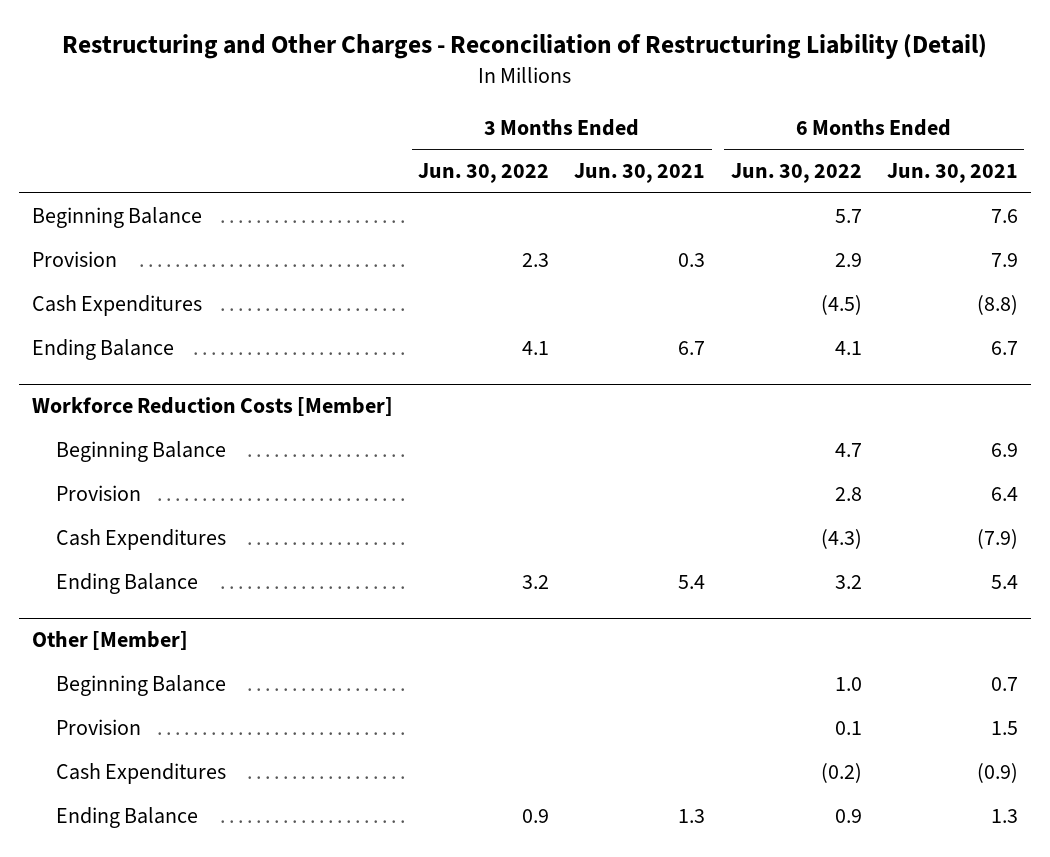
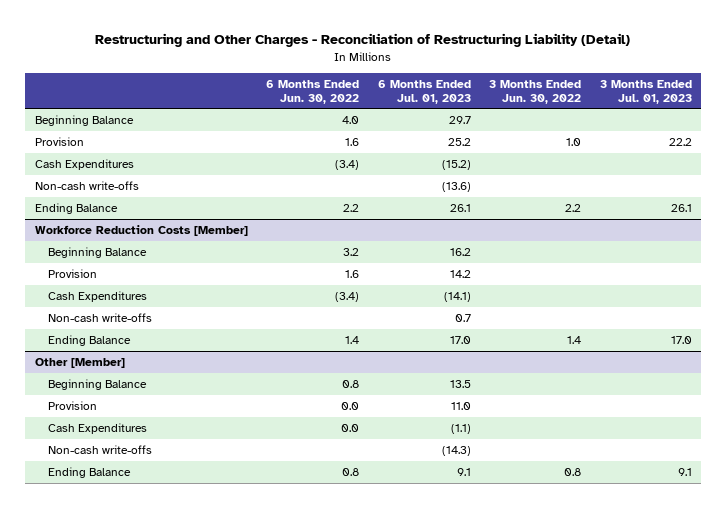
- | 3 Months Ended Jun. 30, 2022 | 3 Months Ended Jun. 30, 2021 | 6 Months Ended Jun. 30, 2022 | 6 Months Ended Jun. 30, 2021
+ | 6 Months Ended Jun. 30, 2022 | 6 Months Ended Jul. 01, 2023 | 3 Months Ended Jun. 30, 2022 | 3 Months Ended Jul. 01, 2023
- Beginning Balance | | | 5.7 | 7.6
- Provision | 2.3 | 0.3 | 2.9 | 7.9
- Cash Expenditures | | | (4.5) | (8.8)
- Ending Balance | 4.1 | 6.7 | 4.1 | 6.7
+ Beginning Balance | 4.0 | 29.7 | |
+ Provision | 1.6 | 25.2 | 1.0 | 22.2
+ Cash Expenditures | (3.4) | (15.2) | |
+ Non-cash write-offs | | (13.6) | |
+ Ending Balance | 2.2 | 26.1 | 2.2 | 26.1
@ Workforce Reduction Costs [Member]
- Beginning Balance | | | 4.7 | 6.9
- Provision | | | 2.8 | 6.4
- Cash Expenditures | | | (4.3) | (7.9)
- Ending Balance | 3.2 | 5.4 | 3.2 | 5.4
+ Beginning Balance | 3.2 | 16.2 | |
+ Provision | 1.6 | 14.2 | |
+ Cash Expenditures | (3.4) | (14.1) | |
+ Non-cash write-offs | | 0.7 | |
+ Ending Balance | 1.4 | 17.0 | 1.4 | 17.0
@ Other [Member]
- Beginning Balance | | | 1.0 | 0.7
- Provision | | | 0.1 | 1.5
- Cash Expenditures | | | (0.2) | (0.9)
- Ending Balance | 0.9 | 1.3 | 0.9 | 1.3
+ Beginning Balance | 0.8 | 13.5 | |
+ Provision | 0.0 | 11.0 | |
+ Cash Expenditures | 0.0 | (1.1) | |
+ Non-cash write-offs | | (14.3) | |
+ Ending Balance | 0.8 | 9.1 | 0.8 | 9.1

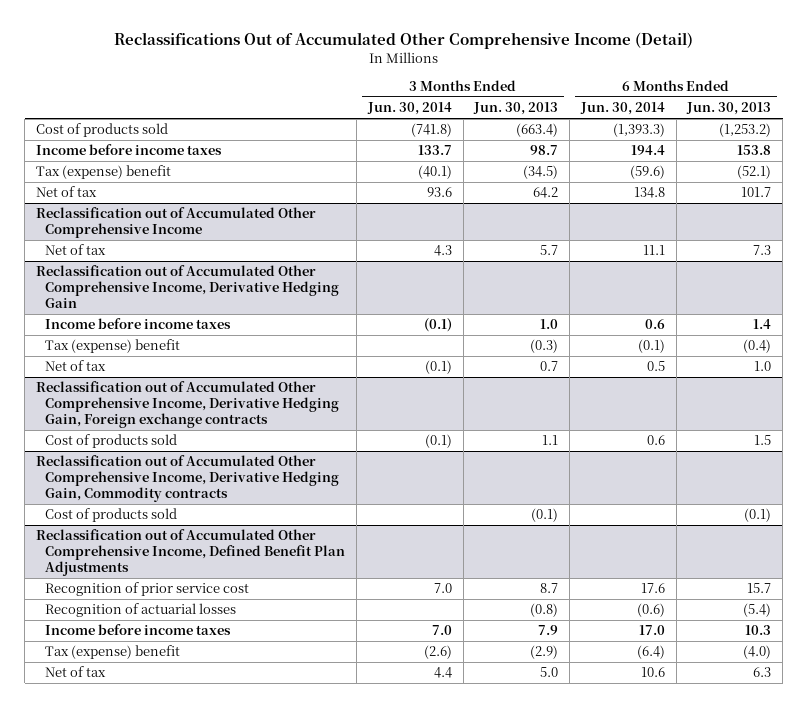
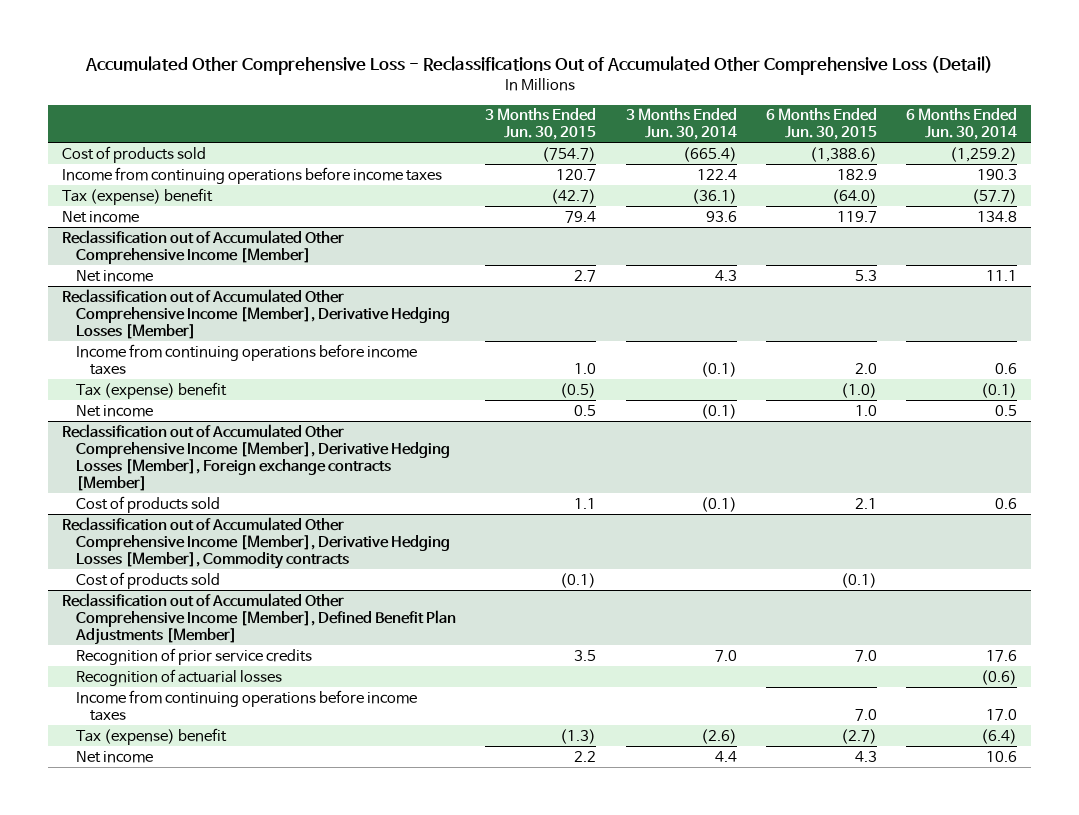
- Reclassifications Out of Accumulated Other Comprehensive Income (Detail)
+ Accumulated Other Comprehensive Loss - Reclassifications Out of Accumulated Other Comprehensive Loss (Detail)
- | 3 Months Ended Jun. 30, 2014 | 3 Months Ended Jun. 30, 2013 | 6 Months Ended Jun. 30, 2014 | 6 Months Ended Jun. 30, 2013
+ | 3 Months Ended Jun. 30, 2015 | 3 Months Ended Jun. 30, 2014 | 6 Months Ended Jun. 30, 2015 | 6 Months Ended Jun. 30, 2014
- Cost of products sold | (741.8) | (663.4) | (1,393.3) | (1,253.2)
- Income before income taxes | 133.7 | 98.7 | 194.4 | 153.8
- Tax (expense) benefit | (40.1) | (34.5) | (59.6) | (52.1)
- Net of tax | 93.6 | 64.2 | 134.8 | 101.7
- Reclassification out of Accumulated Other Comprehensive Income
- Net of tax | 4.3 | 5.7 | 11.1 | 7.3
- Reclassification out of Accumulated Other Comprehensive Income, Derivative Hedging Gain
- Income before income taxes | (0.1) | 1.0 | 0.6 | 1.4
+ Cost of products sold | (754.7) | (665.4) | (1,388.6) | (1,259.2)
+ Income from continuing operations before income taxes | 120.7 | 122.4 | 182.9 | 190.3
+ Tax (expense) benefit | (42.7) | (36.1) | (64.0) | (57.7)
+ Net income | 79.4 | 93.6 | 119.7 | 134.8
+ Reclassification out of Accumulated Other Comprehensive Income [Member]
+ Net income | 2.7 | 4.3 | 5.3 | 11.1
+ Reclassification out of Accumulated Other Comprehensive Income [Member], Derivative Hedging Losses [Member]
+ Income from continuing operations before income taxes | 1.0 | (0.1) | 2.0 | 0.6
- Net of tax | (0.1) | 0.7 | 0.5 | 1.0
- Reclassification out of Accumulated Other Comprehensive Income, Derivative Hedging Gain, Foreign exchange contracts
+ Net income | 0.5 | (0.1) | 1.0 | 0.5
+ Reclassification out of Accumulated Other Comprehensive Income [Member], Derivative Hedging Losses [Member], Foreign exchange contracts [Member]
- Reclassification out of Accumulated Other Comprehensive Income, Derivative Hedging Gain, Commodity contracts
+ Reclassification out of Accumulated Other Comprehensive Income [Member], Derivative Hedging Losses [Member], Commodity contracts
- Reclassification out of Accumulated Other Comprehensive Income, Defined Benefit Plan Adjustments
- Recognition of prior service cost | 7.0 | 8.7 | 17.6 | 15.7
+ Reclassification out of Accumulated Other Comprehensive Income [Member], Defined Benefit Plan Adjustments [Member]
+ Recognition of prior service credits | 3.5 | 7.0 | 7.0 | 17.6
- Income before income taxes | 7.0 | 7.9 | 17.0 | 10.3
+ Income from continuing operations before income taxes | | | 7.0 | 17.0
- Net of tax | 4.4 | 5.0 | 10.6 | 6.3
+ Net income | 2.2 | 4.4 | 4.3 | 10.6

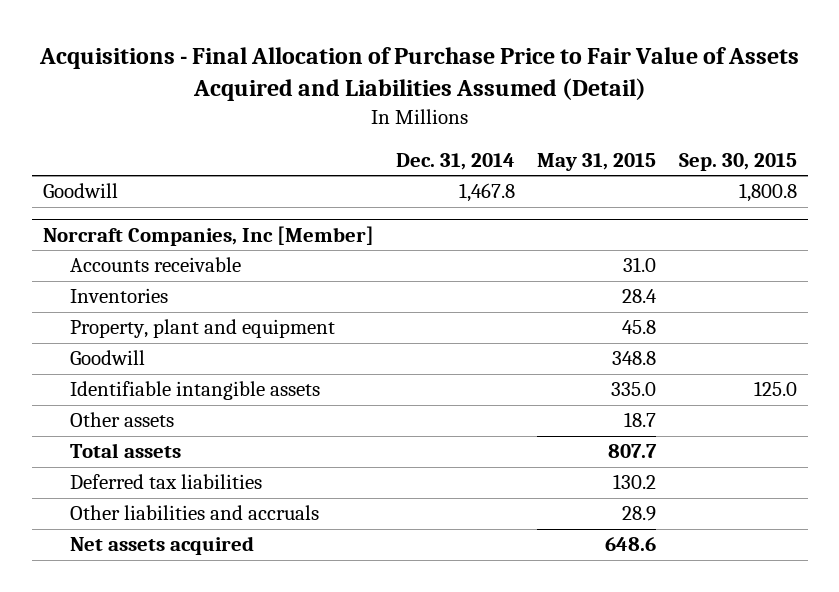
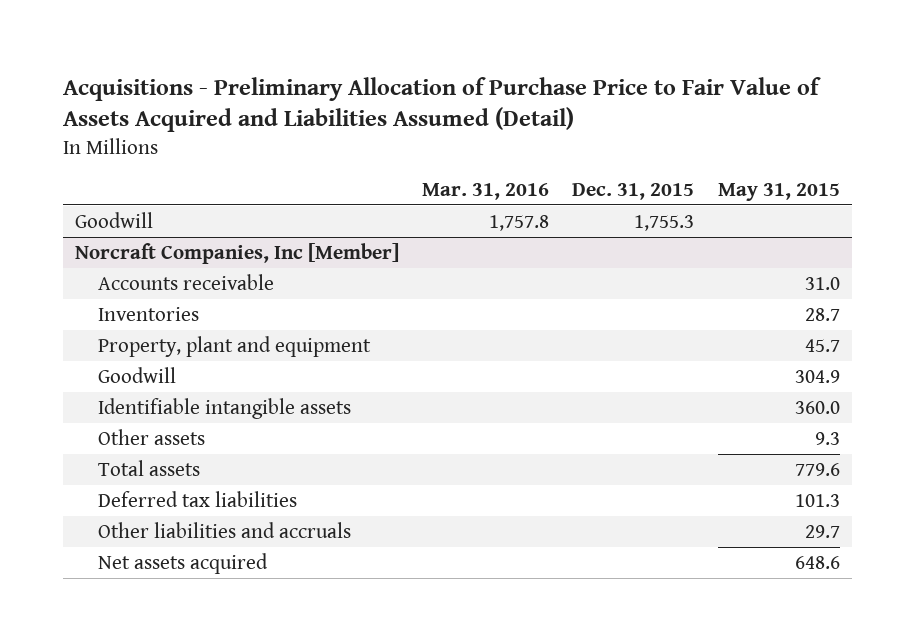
- Acquisitions - Final Allocation of Purchase Price to Fair Value of Assets Acquired and Liabilities Assumed (Detail)
+ Acquisitions - Preliminary Allocation of Purchase Price to Fair Value of Assets Acquired and Liabilities Assumed (Detail)
- | Dec. 31, 2014 | May 31, 2015 | Sep. 30, 2015
+ | Mar. 31, 2016 | Dec. 31, 2015 | May 31, 2015
@ Norcraft Companies, Inc [Member]
- Inventories | | 28.4 |
- Property, plant and equipment | | 45.8 |
- Goodwill | | 348.8 |
- Identifiable intangible assets | | 335.0 | 125.0
- Other assets | | 18.7 |
- Total assets | | 807.7 |
- Deferred tax liabilities | | 130.2 |
- Other liabilities and accruals | | 28.9 |
+ Inventories | | | 28.7
+ Property, plant and equipment | | | 45.7
+ Goodwill | | | 304.9
+ Identifiable intangible assets | | | 360.0
+ Other assets | | | 9.3
+ Total assets | | | 779.6
+ Deferred tax liabilities | | | 101.3
+ Other liabilities and accruals | | | 29.7

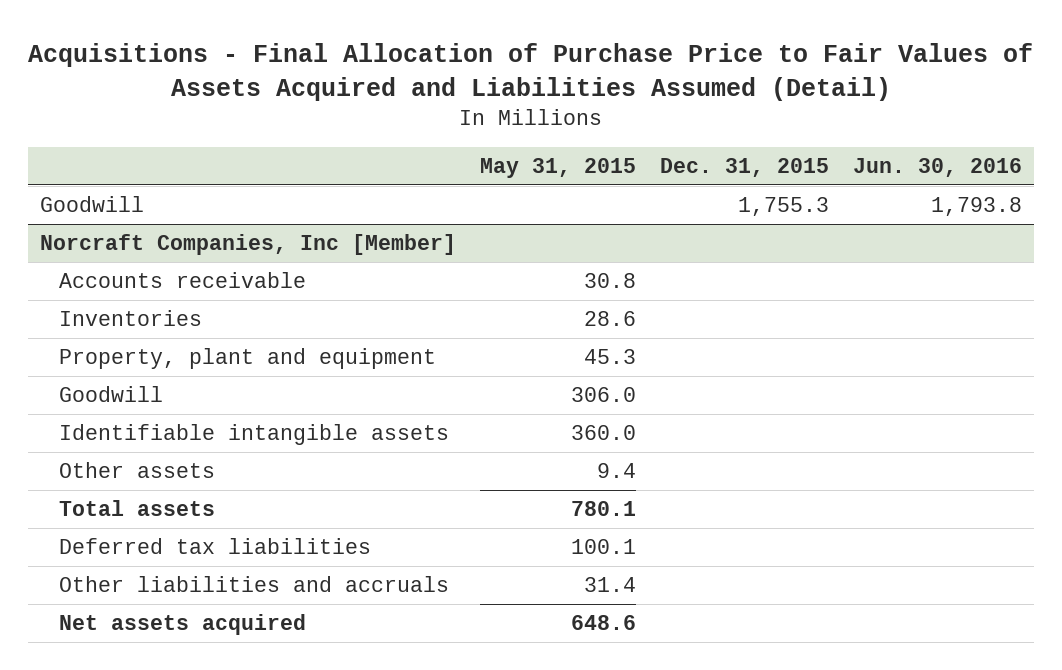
- Acquisitions - Preliminary Allocation of Purchase Price to Fair Value of Assets Acquired and Liabilities Assumed (Detail)
+ Acquisitions - Final Allocation of Purchase Price to Fair Values of Assets Acquired and Liabilities Assumed (Detail)
- | Mar. 31, 2016 | Dec. 31, 2015 | May 31, 2015
+ | May 31, 2015 | Dec. 31, 2015 | Jun. 30, 2016
@ Norcraft Companies, Inc [Member]
- Accounts receivable | | | 31.0
- Inventories | | | 28.7
- Property, plant and equipment | | | 45.7
- Goodwill | | | 304.9
+ Accounts receivable | 30.8 | |
+ Inventories | 28.6 | |
+ Property, plant and equipment | 45.3 | |
+ Goodwill | 306.0 | |
- Other assets | | | 9.3
- Total assets | | | 779.6
- Deferred tax liabilities | | | 101.3
- Other liabilities and accruals | | | 29.7
+ Other assets | 9.4 | |
+ Total assets | 780.1 | |
+ Deferred tax liabilities | 100.1 | |
+ Other liabilities and accruals | 31.4 | |

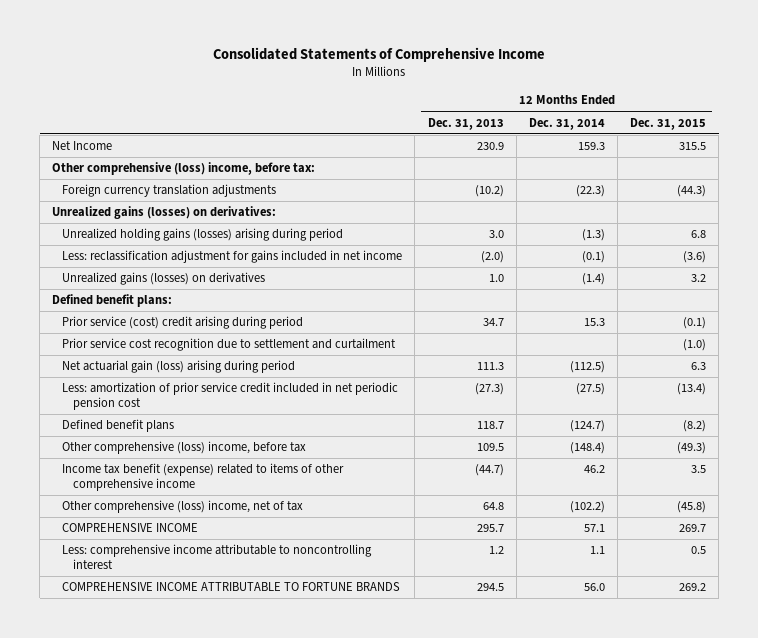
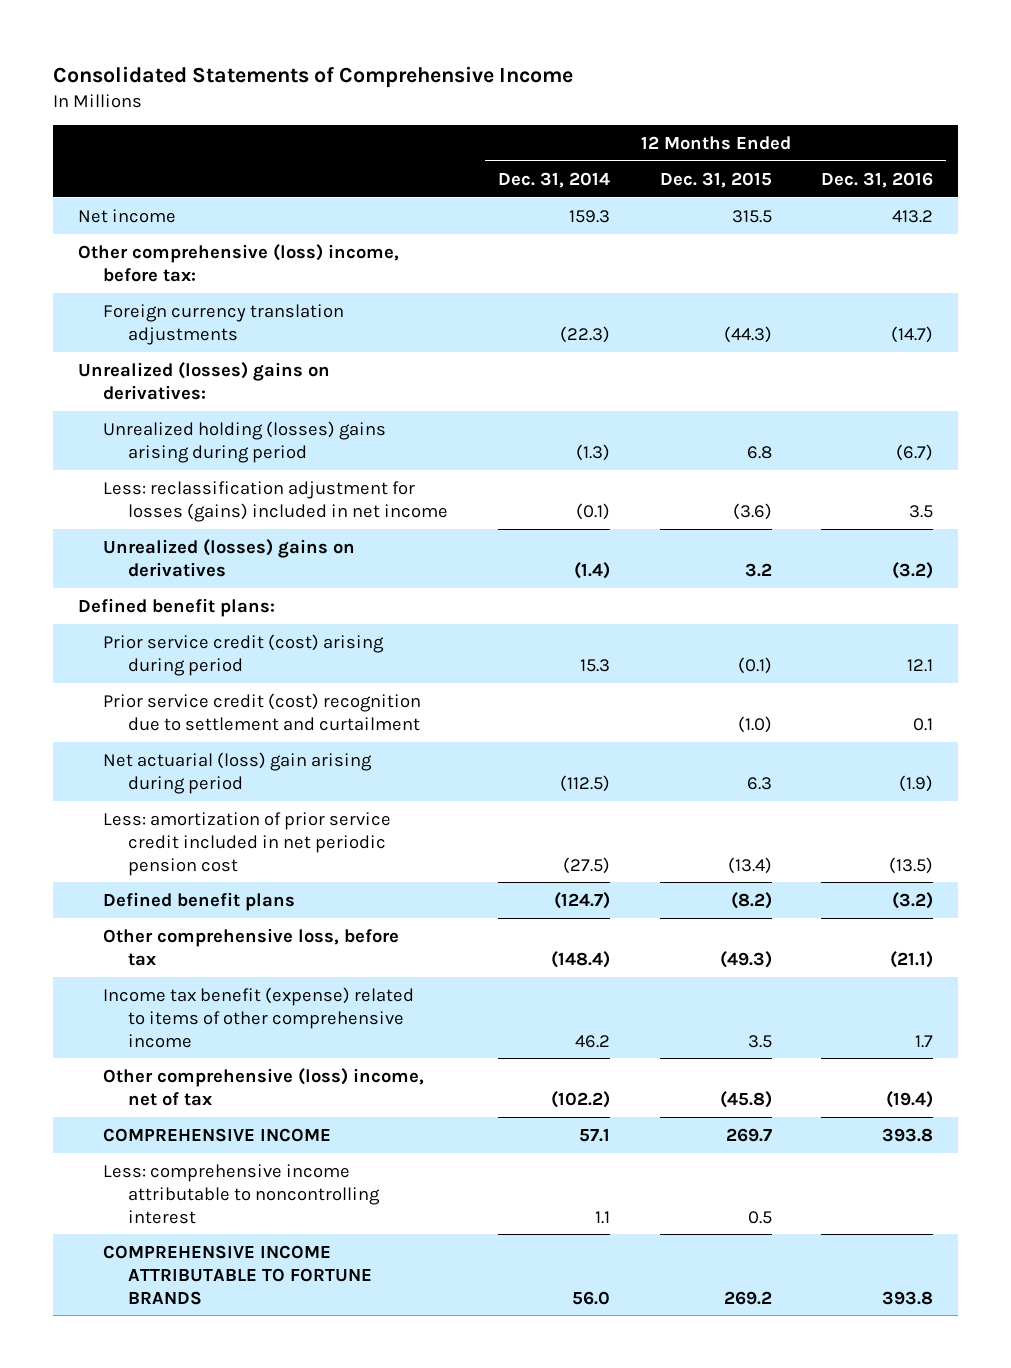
- | 12 Months Ended Dec. 31, 2013 | 12 Months Ended Dec. 31, 2014 | 12 Months Ended Dec. 31, 2015
+ | 12 Months Ended Dec. 31, 2014 | 12 Months Ended Dec. 31, 2015 | 12 Months Ended Dec. 31, 2016
- Net Income | 230.9 | 159.3 | 315.5
+ Net income | 159.3 | 315.5 | 413.2
- Unrealized gains (losses) on derivatives:
- Unrealized holding gains (losses) arising during period | 3.0 | (1.3) | 6.8
- Less: reclassification adjustment for gains included in net income | (2.0) | (0.1) | (3.6)
- Unrealized gains (losses) on derivatives | 1.0 | (1.4) | 3.2
+ Unrealized (losses) gains on derivatives:
+ Unrealized holding (losses) gains arising during period | (1.3) | 6.8 | (6.7)
+ Less: reclassification adjustment for losses (gains) included in net income | (0.1) | (3.6) | 3.5
+ Unrealized (losses) gains on derivatives | (1.4) | 3.2 | (3.2)
- Prior service (cost) credit arising during period | 34.7 | 15.3 | (0.1)
- Prior service cost recognition due to settlement and curtailment | | | (1.0)
- Net actuarial gain (loss) arising during period | 111.3 | (112.5) | 6.3
+ Prior service credit (cost) arising during period | 15.3 | (0.1) | 12.1
+ Prior service credit (cost) recognition due to settlement and curtailment | | (1.0) | 0.1
+ Net actuarial (loss) gain arising during period | (112.5) | 6.3 | (1.9)
- Other comprehensive (loss) income, before tax | 109.5 | (148.4) | (49.3)
+ Other comprehensive loss, before tax | (148.4) | (49.3) | (21.1)

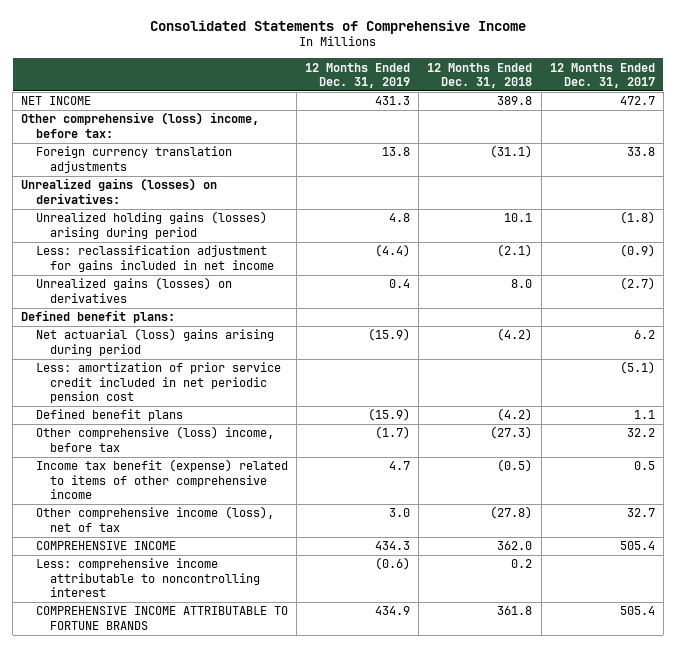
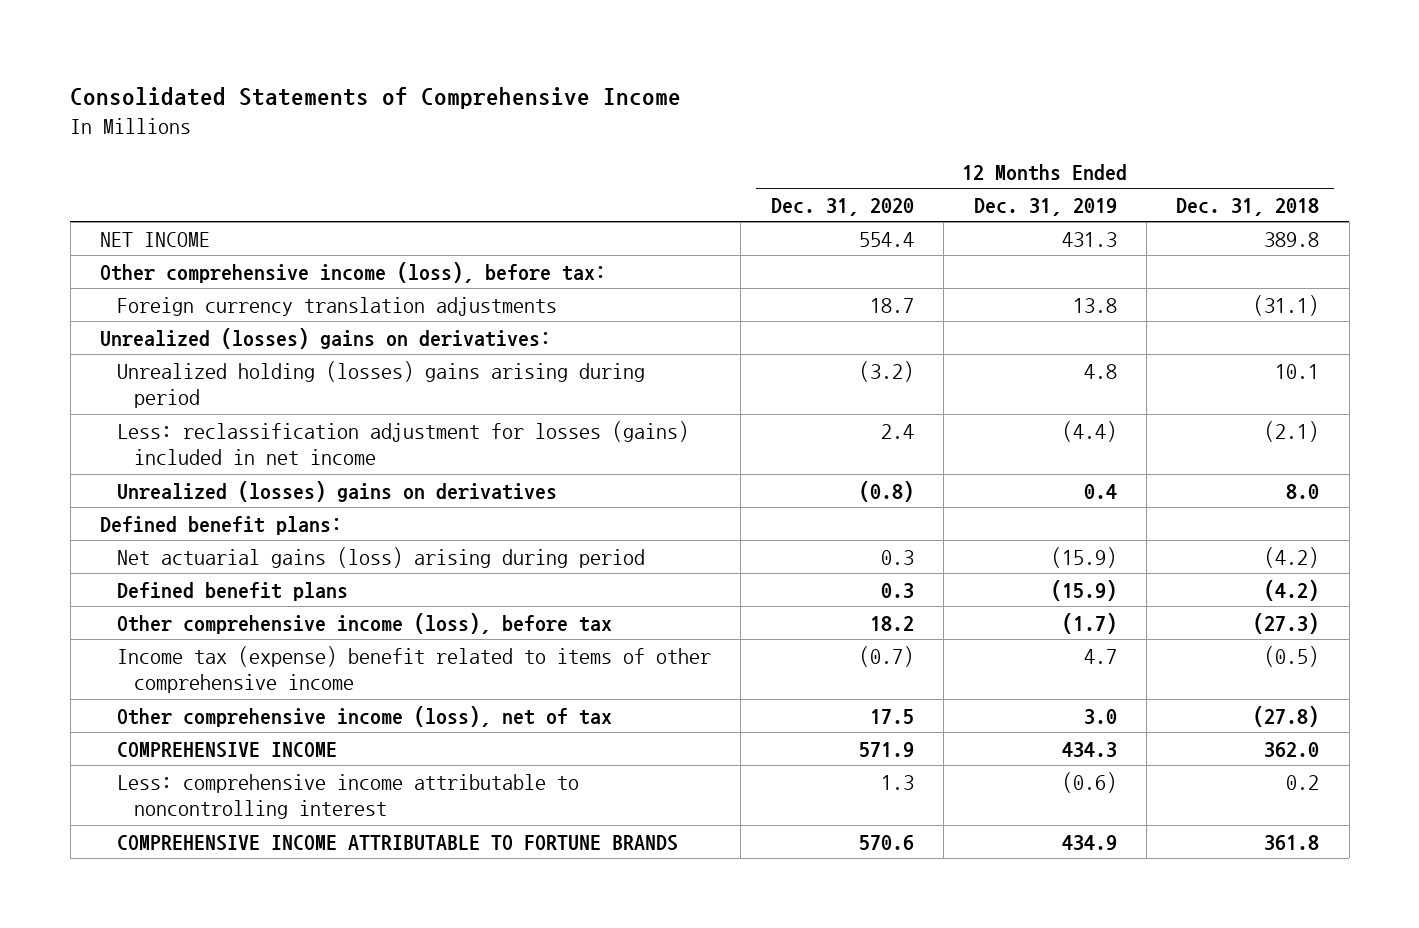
- | 12 Months Ended Dec. 31, 2019 | 12 Months Ended Dec. 31, 2018 | 12 Months Ended Dec. 31, 2017
+ | 12 Months Ended Dec. 31, 2020 | 12 Months Ended Dec. 31, 2019 | 12 Months Ended Dec. 31, 2018
- Other comprehensive (loss) income, before tax:
+ Other comprehensive income (loss), before tax:
- Unrealized gains (losses) on derivatives:
- Unrealized holding gains (losses) arising during period | 4.8 | 10.1 | (1.8)
- Less: reclassification adjustment for gains included in net income | (4.4) | (2.1) | (0.9)
- Unrealized gains (losses) on derivatives | 0.4 | 8.0 | (2.7)
+ Unrealized (losses) gains on derivatives:
+ Unrealized holding (losses) gains arising during period | (3.2) | 4.8 | 10.1
+ Less: reclassification adjustment for losses (gains) included in net income | 2.4 | (4.4) | (2.1)
+ Unrealized (losses) gains on derivatives | (0.8) | 0.4 | 8.0
- Net actuarial (loss) gains arising during period | (15.9) | (4.2) | 6.2
- Less: amortization of prior service credit included in net periodic pension cost | | | (5.1)
+ Net actuarial gains (loss) arising during period | 0.3 | (15.9) | (4.2)
- Other comprehensive (loss) income, before tax | (1.7) | (27.3) | 32.2
- Income tax benefit (expense) related to items of other comprehensive income | 4.7 | (0.5) | 0.5
+ Other comprehensive income (loss), before tax | 18.2 | (1.7) | (27.3)
+ Income tax (expense) benefit related to items of other comprehensive income | (0.7) | 4.7 | (0.5)

